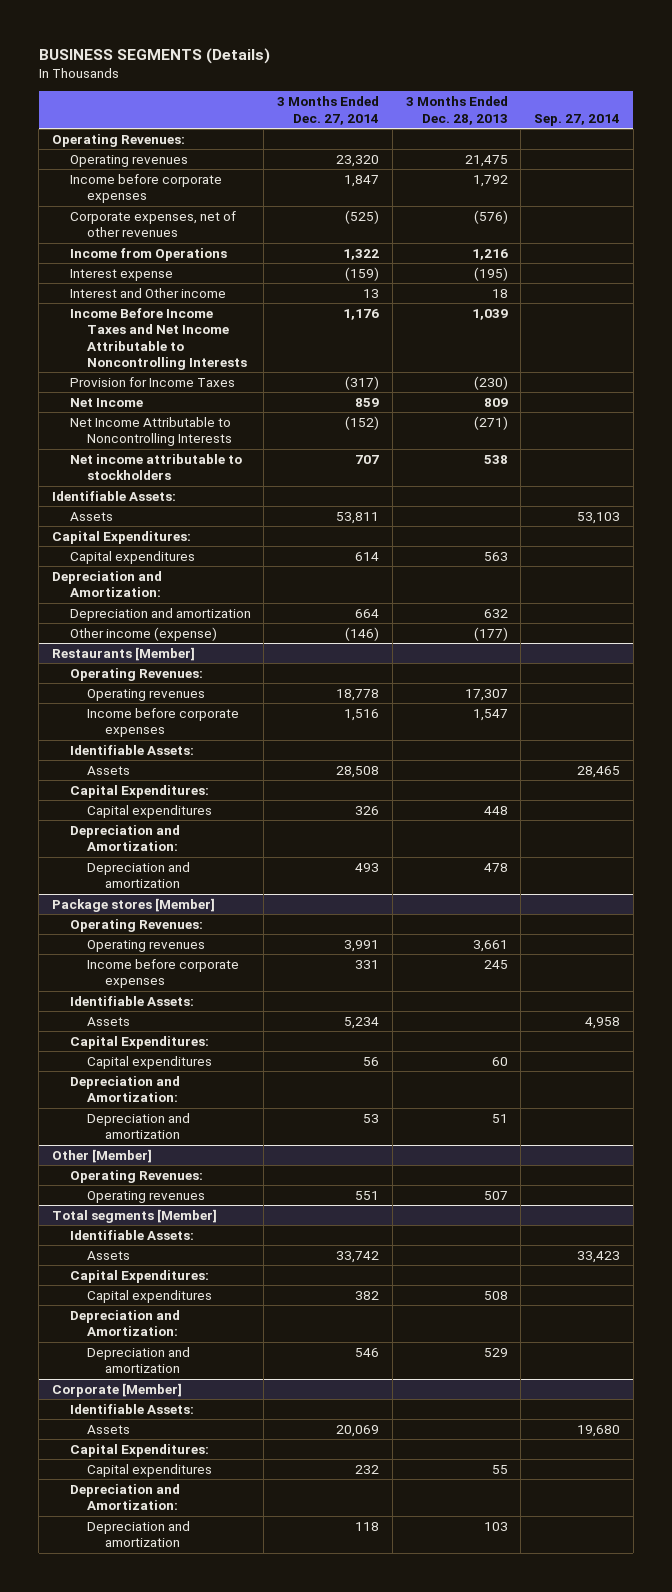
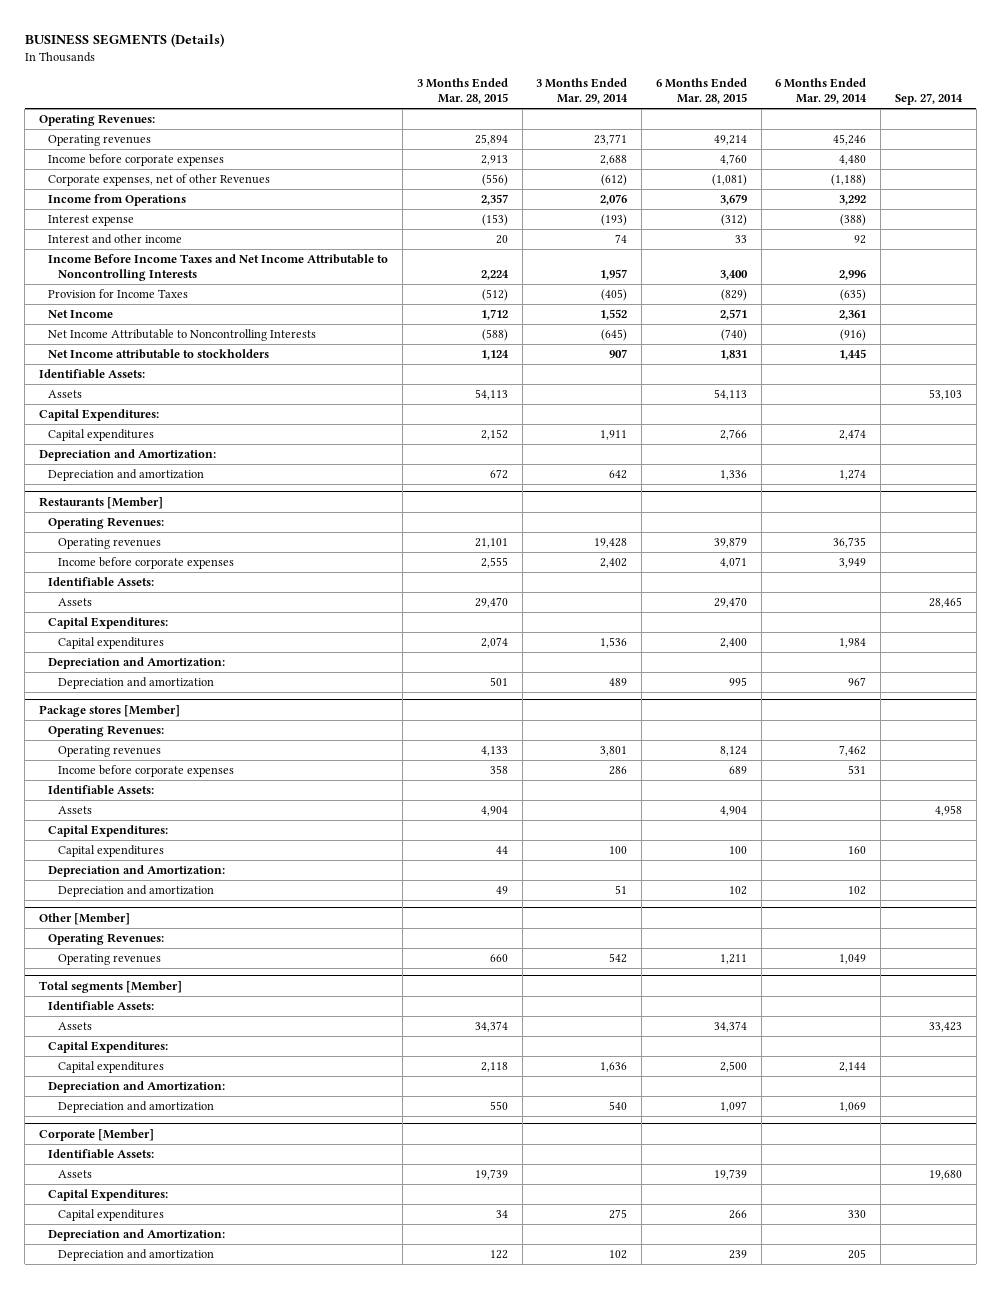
- | 3 Months Ended Dec. 27, 2014 | 3 Months Ended Dec. 28, 2013 | Sep. 27, 2014
+ | 3 Months Ended Mar. 28, 2015 | 3 Months Ended Mar. 29, 2014 | 6 Months Ended Mar. 28, 2015 | 6 Months Ended Mar. 29, 2014 | Sep. 27, 2014
- Corporate expenses, net of other revenues | (525) | (576) |
+ Corporate expenses, net of other Revenues | (556) | (612) | (1,081) | (1,188) |
- Interest and Other income | 13 | 18 |
+ Interest and other income | 20 | 74 | 33 | 92 |
- Net income attributable to stockholders | 707 | 538 |
+ Net Income attributable to stockholders | 1,124 | 907 | 1,831 | 1,445 |
- Other income (expense) | (146) | (177) |

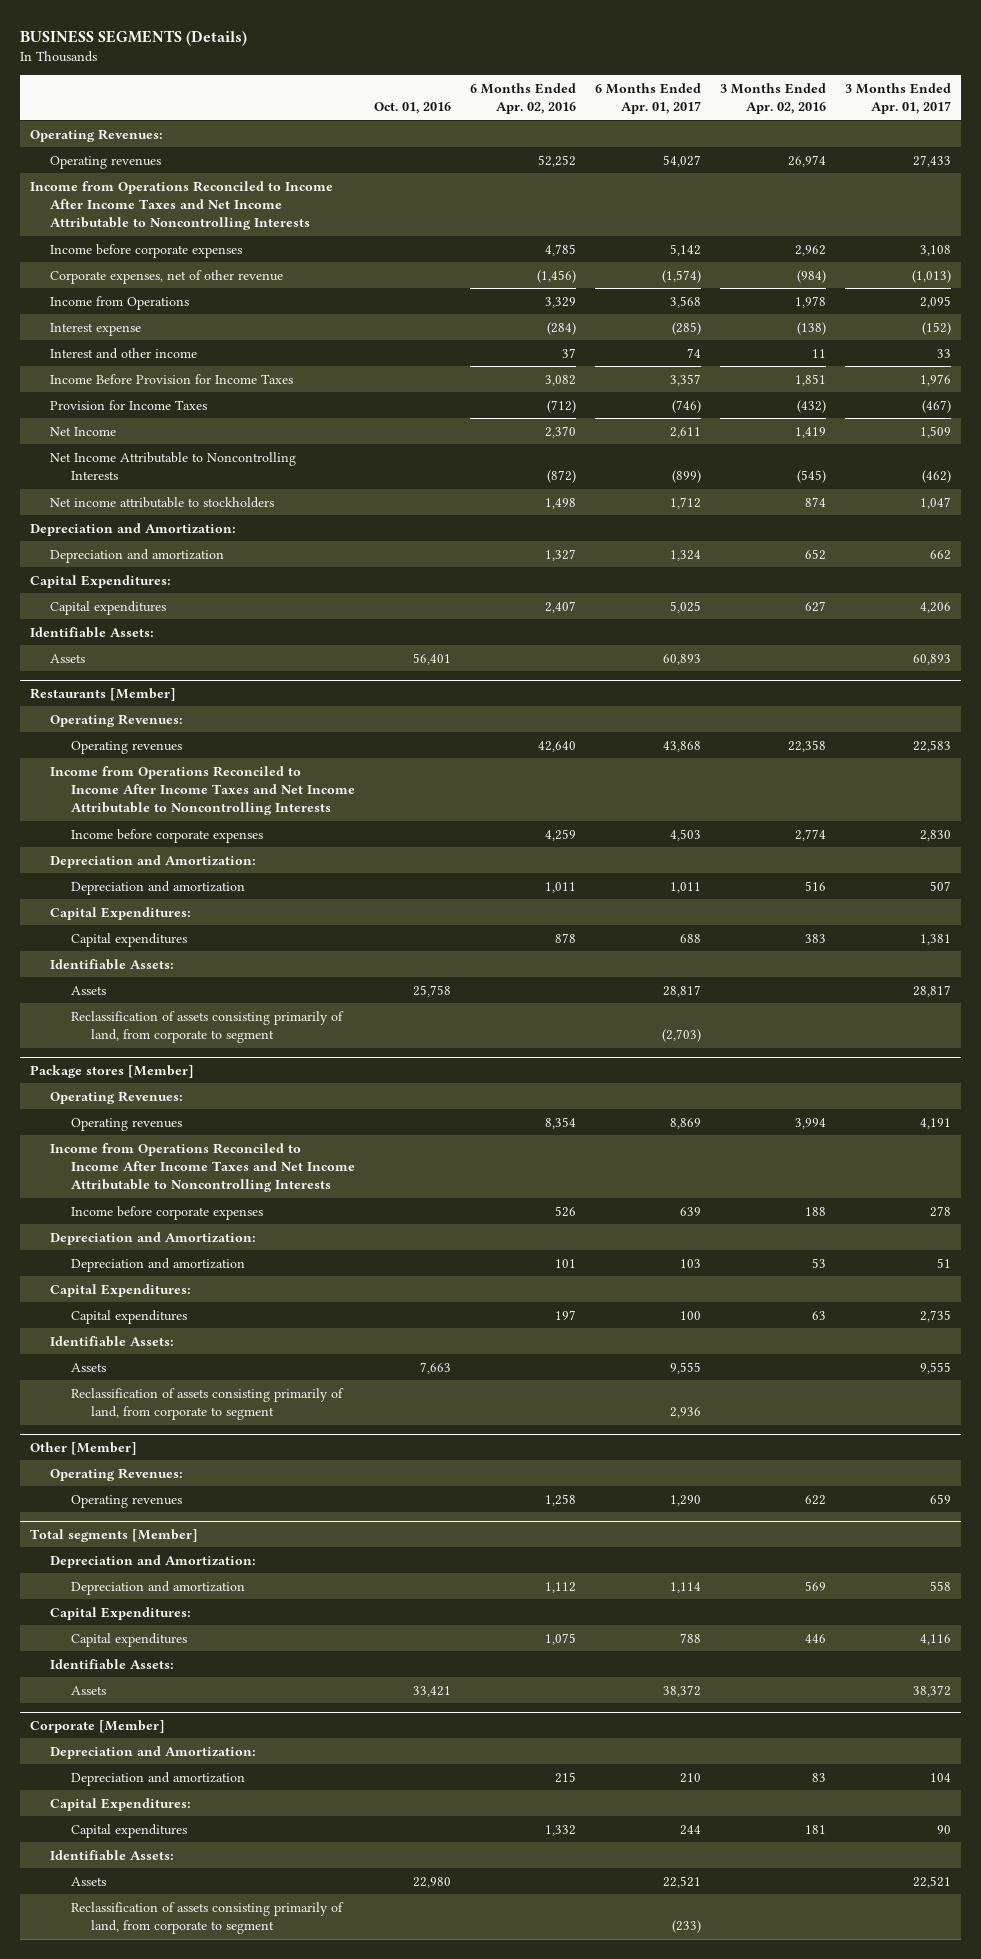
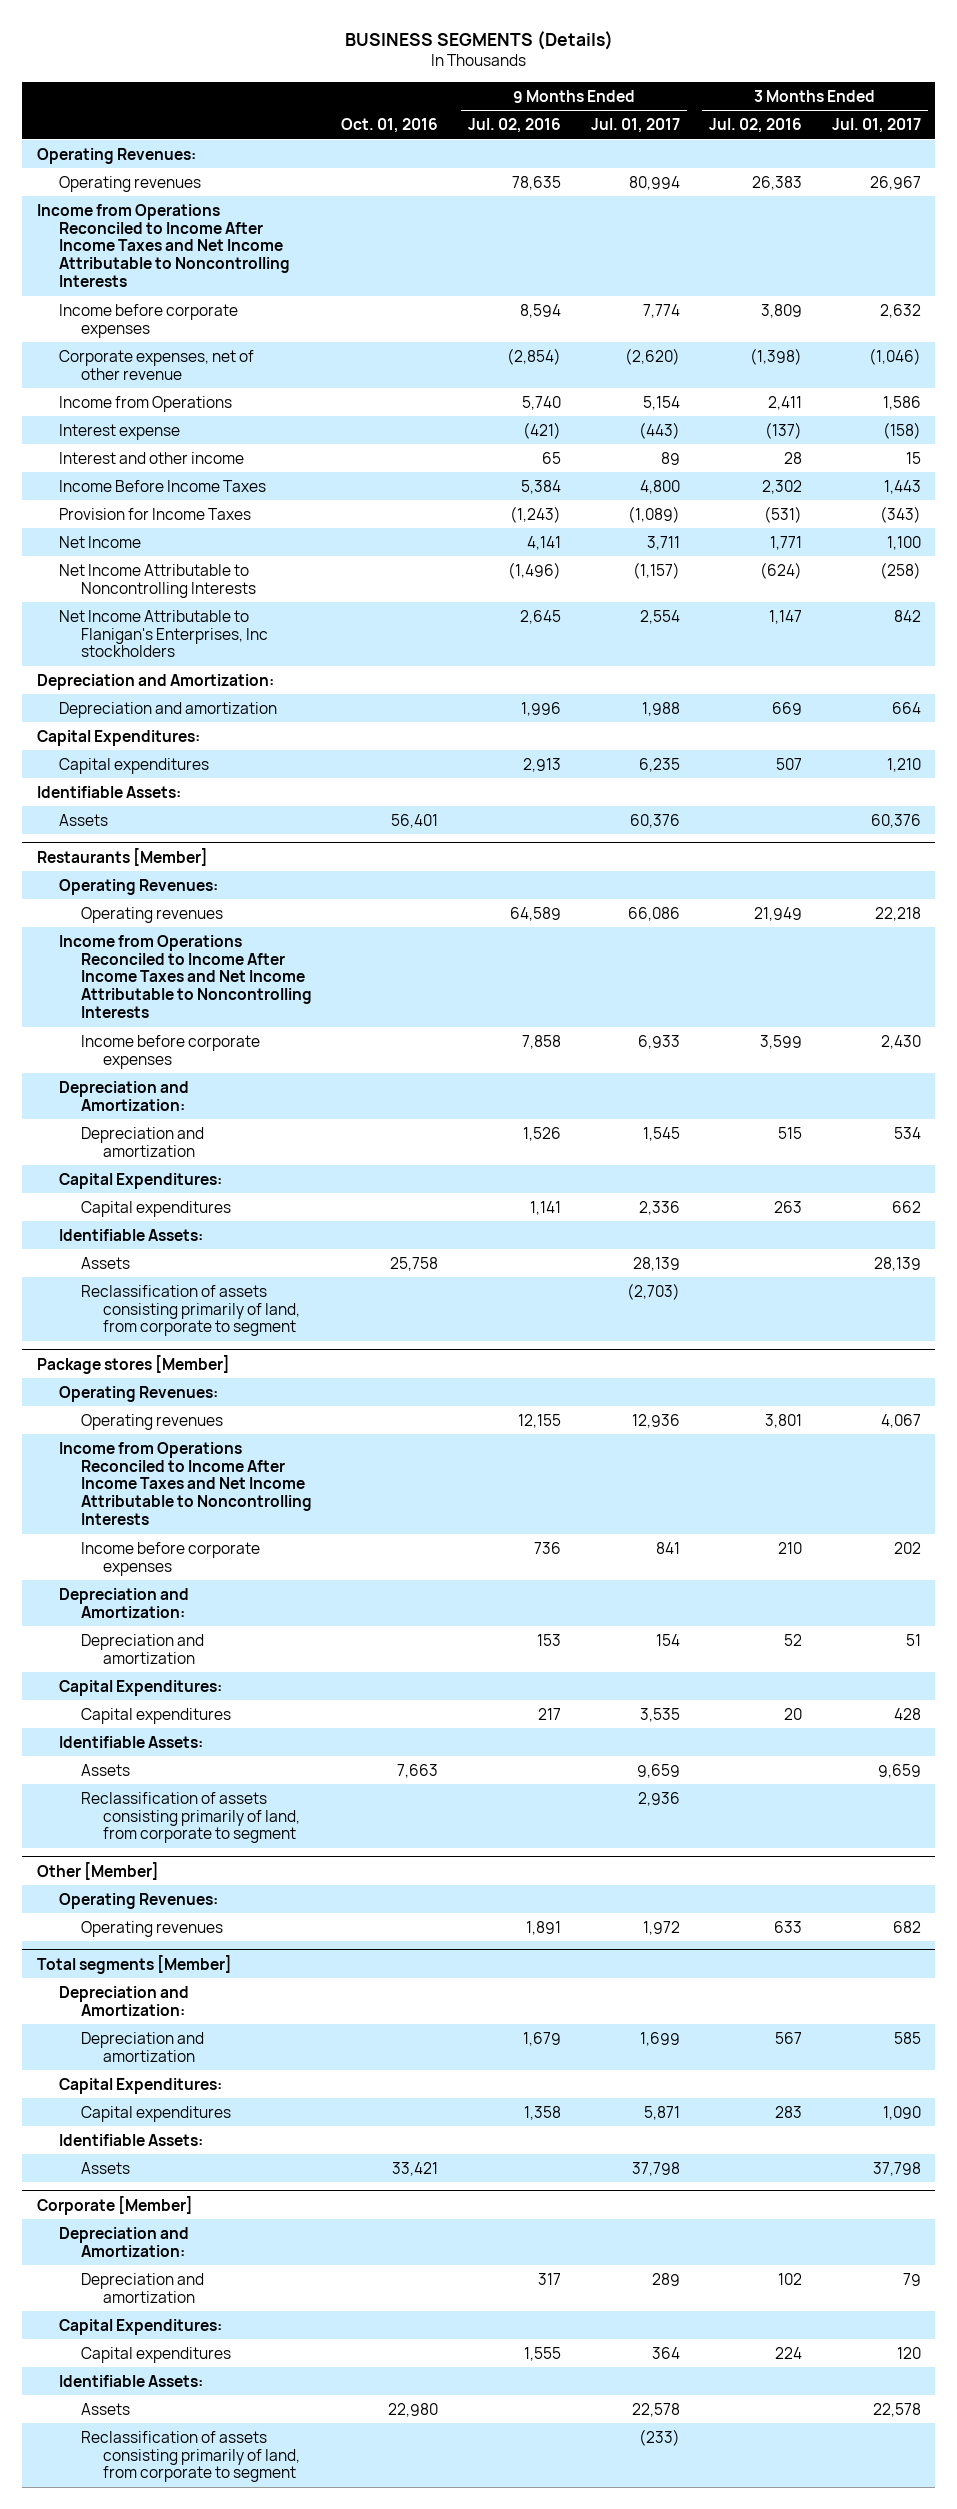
- | Oct. 01, 2016 | 6 Months Ended Apr. 02, 2016 | 6 Months Ended Apr. 01, 2017 | 3 Months Ended Apr. 02, 2016 | 3 Months Ended Apr. 01, 2017
+ | Oct. 01, 2016 | 9 Months Ended Jul. 02, 2016 | 9 Months Ended Jul. 01, 2017 | 3 Months Ended Jul. 02, 2016 | 3 Months Ended Jul. 01, 2017
- Income Before Provision for Income Taxes | | 3,082 | 3,357 | 1,851 | 1,976
+ Income Before Income Taxes | | 5,384 | 4,800 | 2,302 | 1,443
- Net income attributable to stockholders | | 1,498 | 1,712 | 874 | 1,047
+ Net Income Attributable to Flanigan's Enterprises, Inc stockholders | | 2,645 | 2,554 | 1,147 | 842

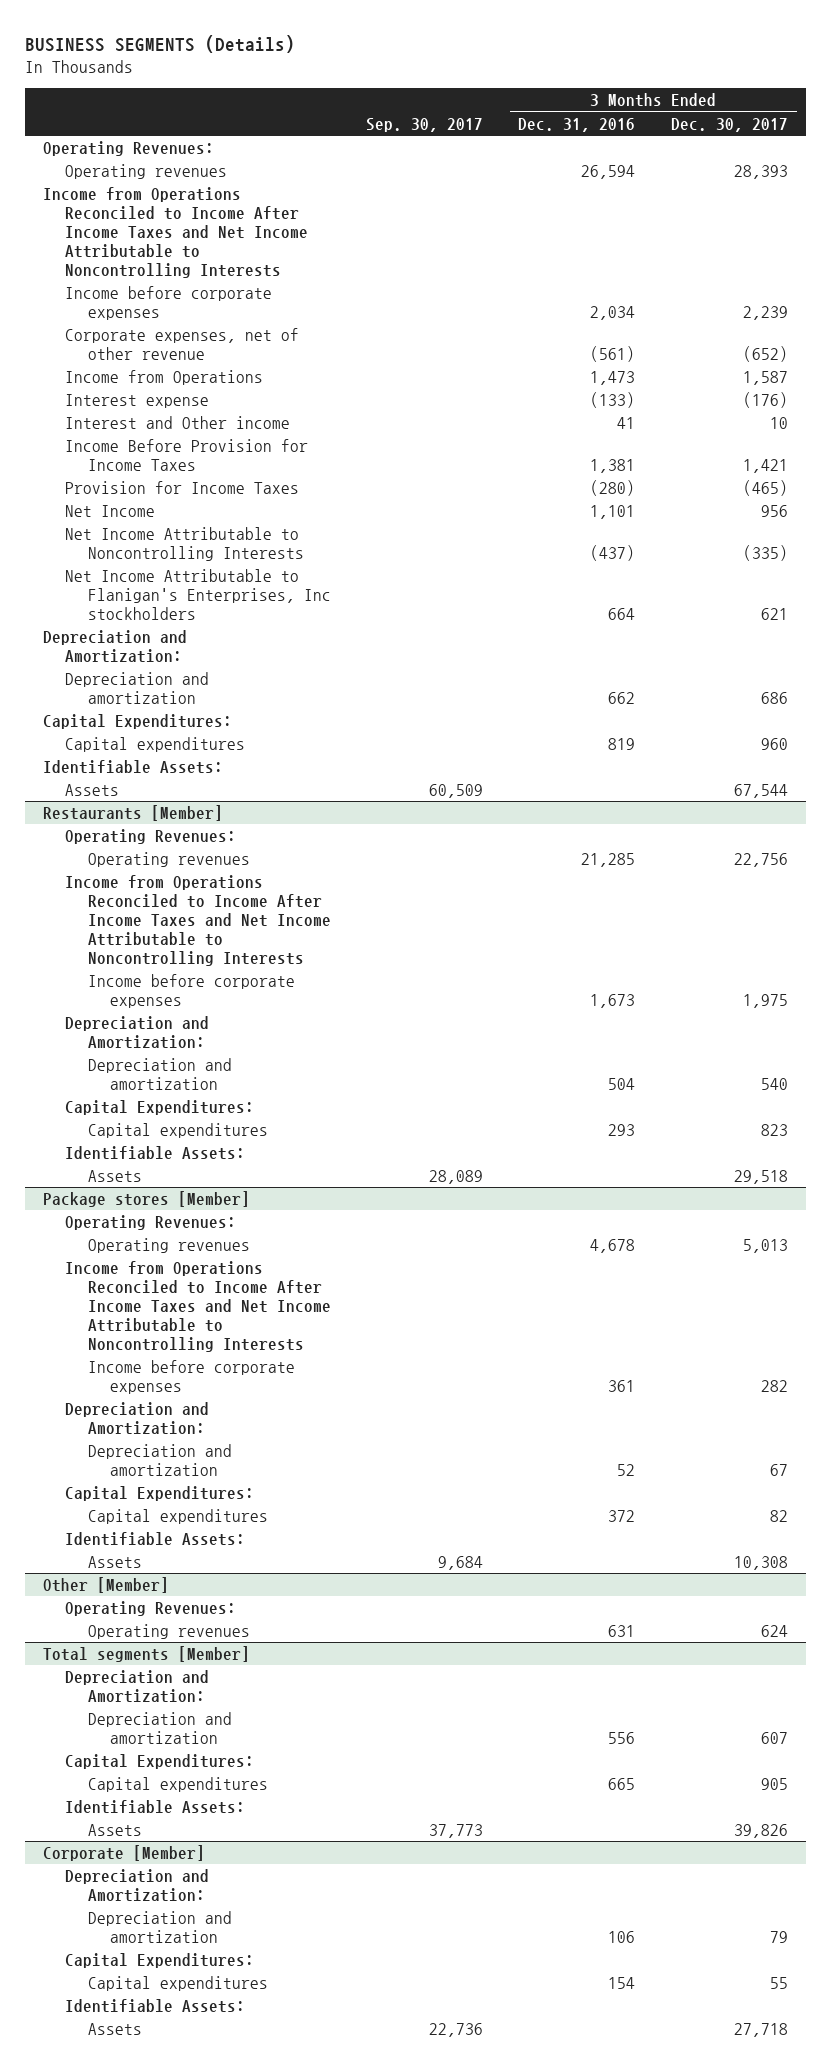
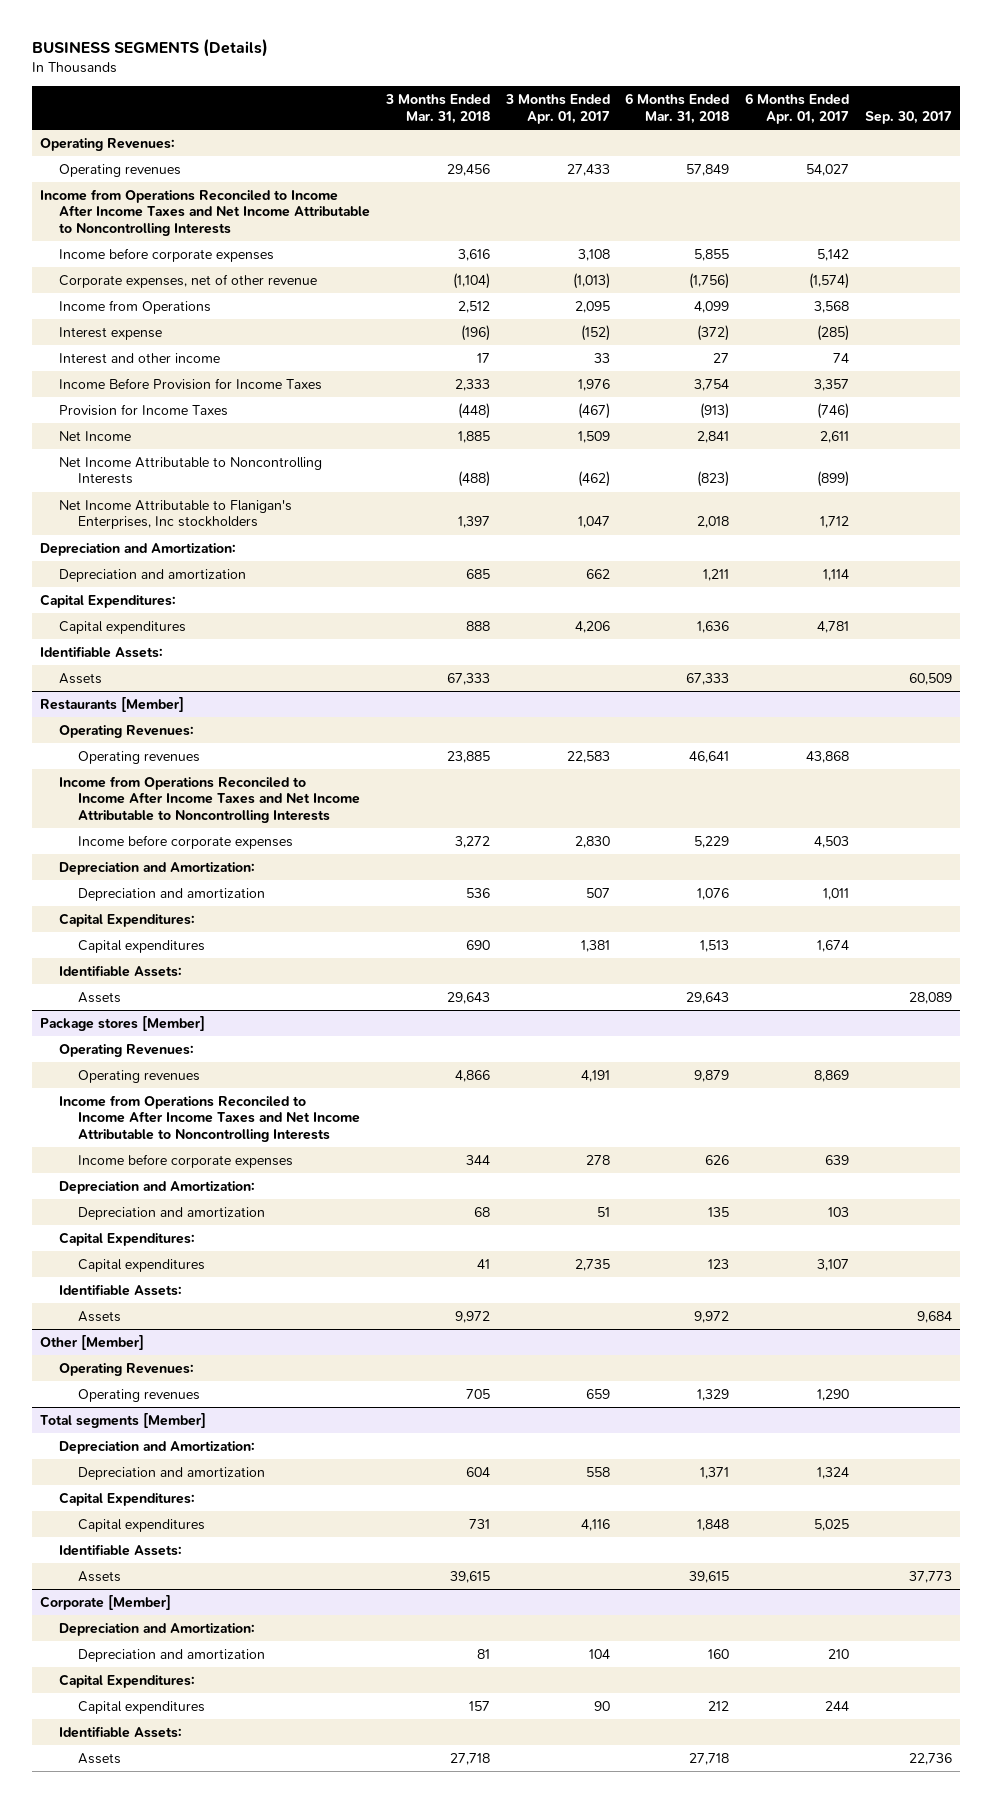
- | Sep. 30, 2017 | 3 Months Ended Dec. 31, 2016 | 3 Months Ended Dec. 30, 2017
+ | 3 Months Ended Mar. 31, 2018 | 3 Months Ended Apr. 01, 2017 | 6 Months Ended Mar. 31, 2018 | 6 Months Ended Apr. 01, 2017 | Sep. 30, 2017
- Interest and Other income | | 41 | 10
+ Interest and other income | 17 | 33 | 27 | 74 |

